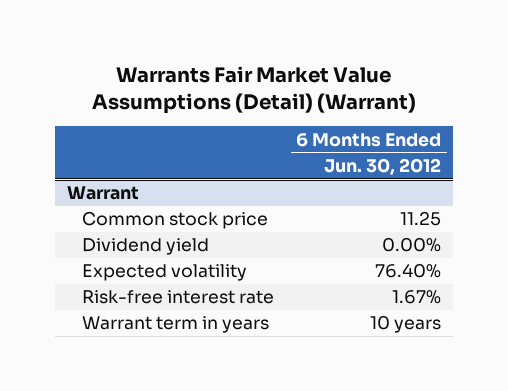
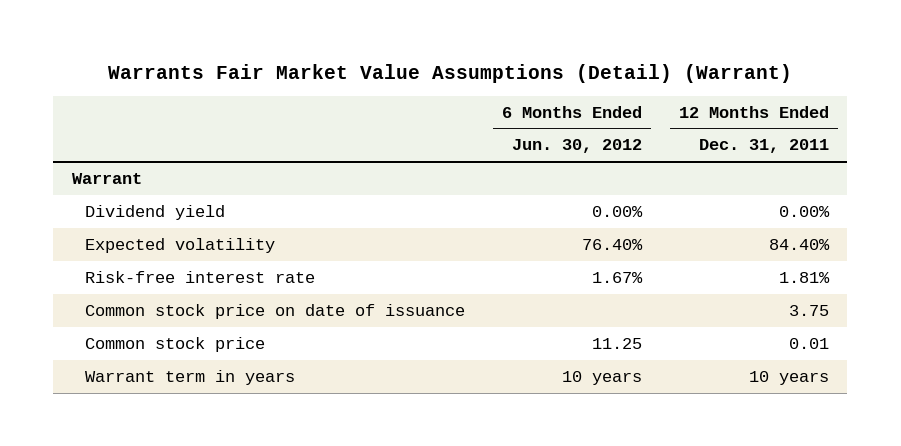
- | 6 Months Ended Jun. 30, 2012
+ | 6 Months Ended Jun. 30, 2012 | 12 Months Ended Dec. 31, 2011
@ Warrant
+ Common stock price on date of issuance | | 3.75
moved down: Common stock price | 11.25 | 0.01

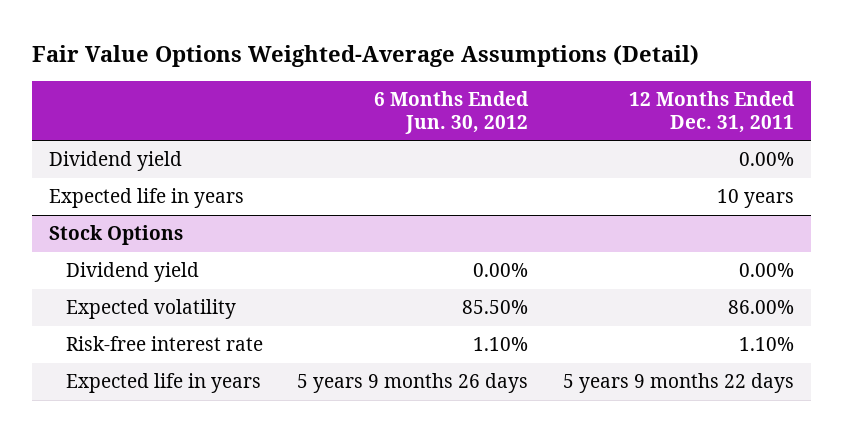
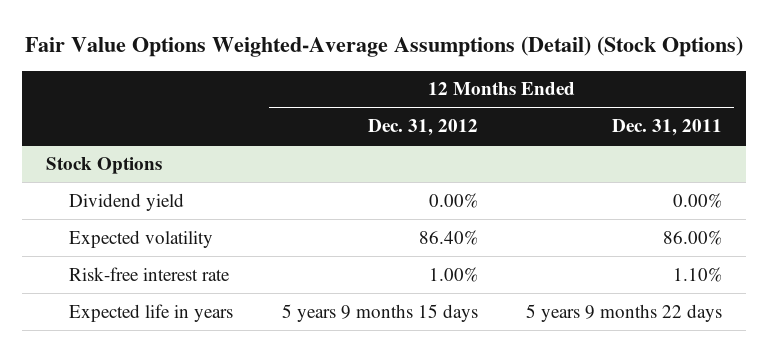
- Fair Value Options Weighted-Average Assumptions (Detail)
+ Fair Value Options Weighted-Average Assumptions (Detail) (Stock Options)
- | 6 Months Ended Jun. 30, 2012 | 12 Months Ended Dec. 31, 2011
+ | 12 Months Ended Dec. 31, 2012 | 12 Months Ended Dec. 31, 2011
- Dividend yield | | 0.00%
- Expected life in years | | 10 years

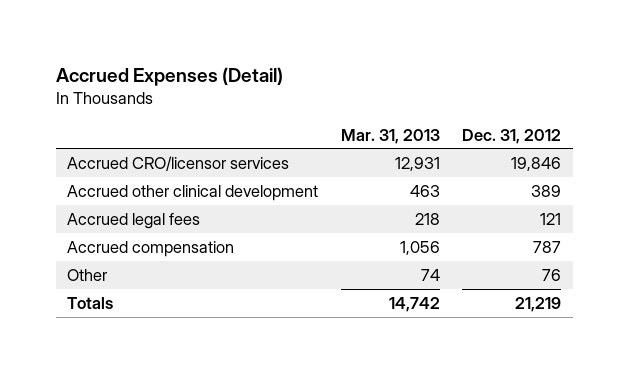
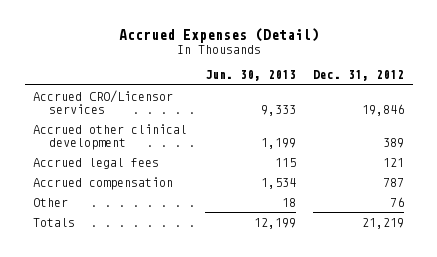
- | Mar. 31, 2013 | Dec. 31, 2012
+ | Jun. 30, 2013 | Dec. 31, 2012
- Accrued CRO/licensor services | 12,931 | 19,846
+ Accrued CRO/Licensor services | 9,333 | 19,846

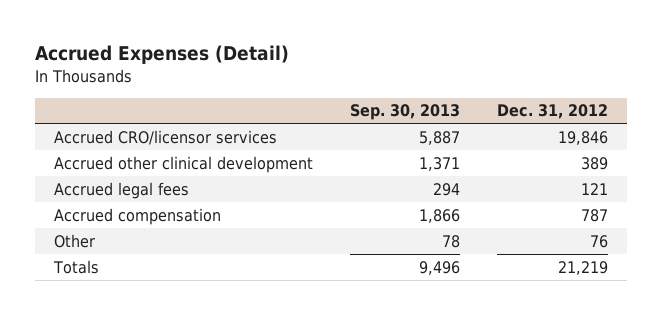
- | Jun. 30, 2013 | Dec. 31, 2012
+ | Sep. 30, 2013 | Dec. 31, 2012
- Accrued CRO/Licensor services | 9,333 | 19,846
+ Accrued CRO/licensor services | 5,887 | 19,846

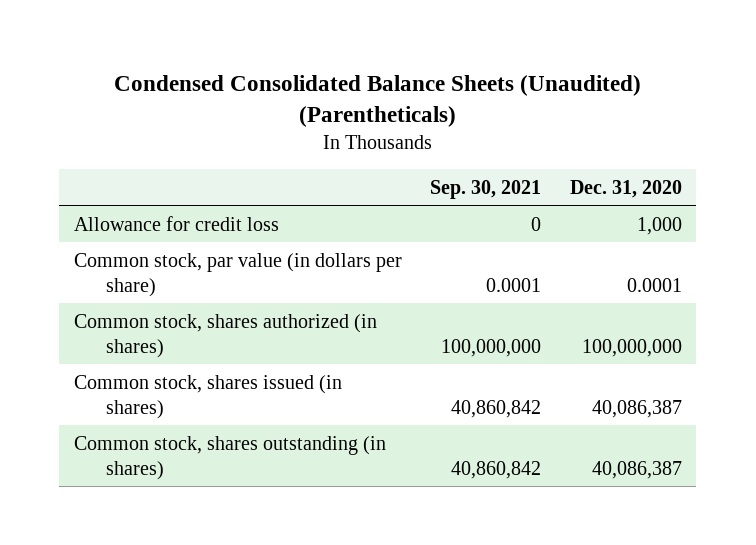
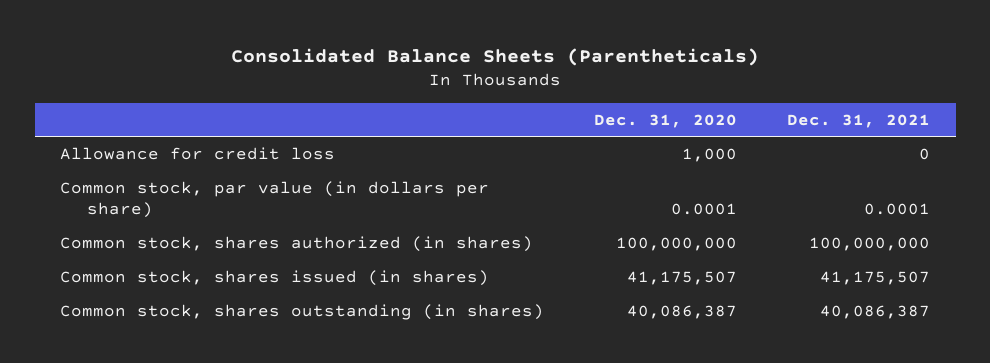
- Condensed Consolidated Balance Sheets (Unaudited) (Parentheticals)
+ Consolidated Balance Sheets (Parentheticals)
- | Sep. 30, 2021 | Dec. 31, 2020
+ | Dec. 31, 2020 | Dec. 31, 2021
- Common stock, shares issued (in shares) | 40,860,842 | 40,086,387
+ Common stock, shares issued (in shares) | 41,175,507 | 41,175,507

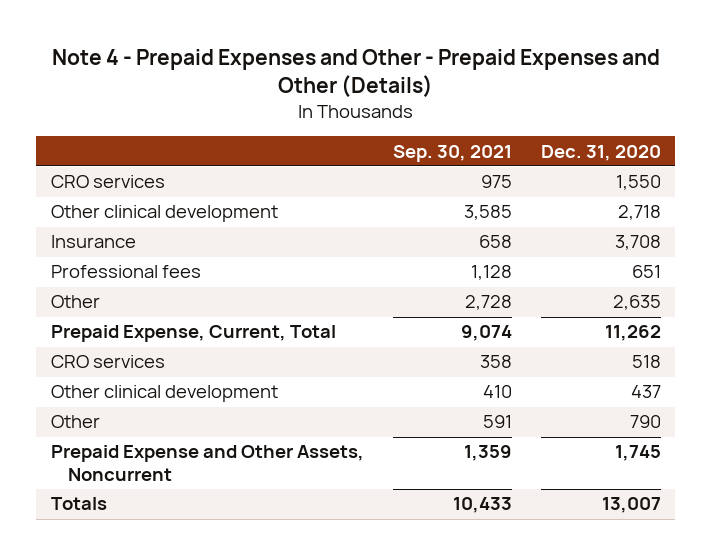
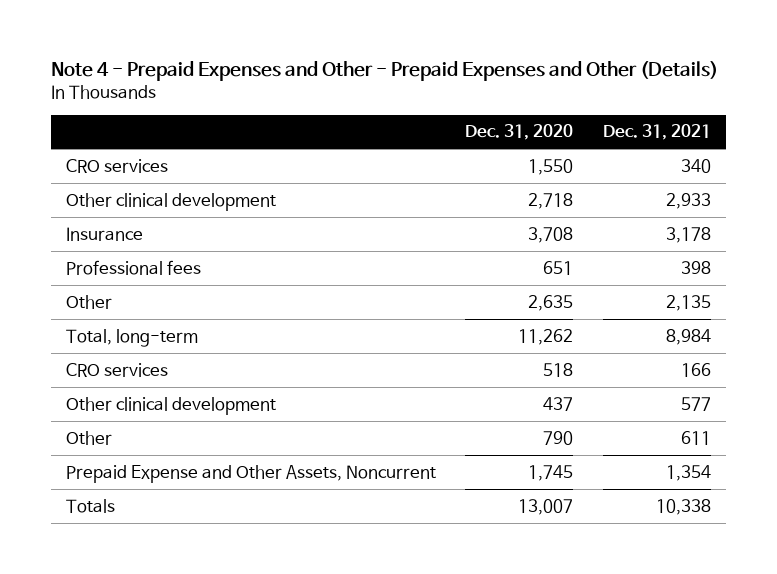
- | Sep. 30, 2021 | Dec. 31, 2020
+ | Dec. 31, 2020 | Dec. 31, 2021
- Prepaid Expense, Current, Total | 9,074 | 11,262
+ Total, long-term | 11,262 | 8,984

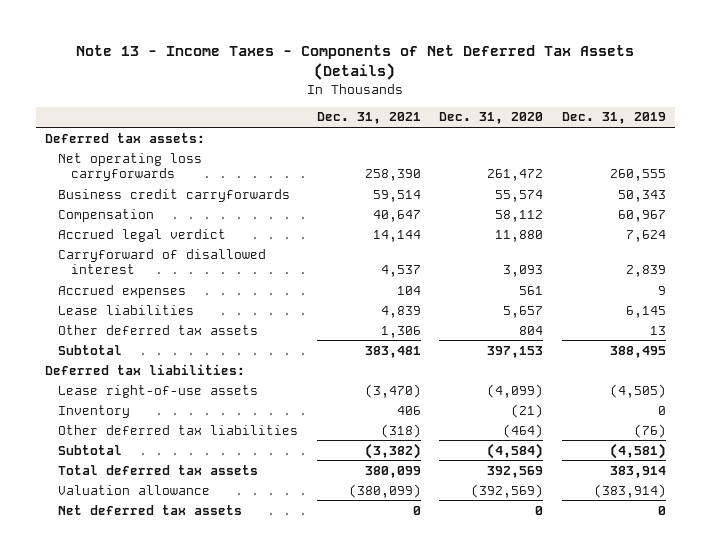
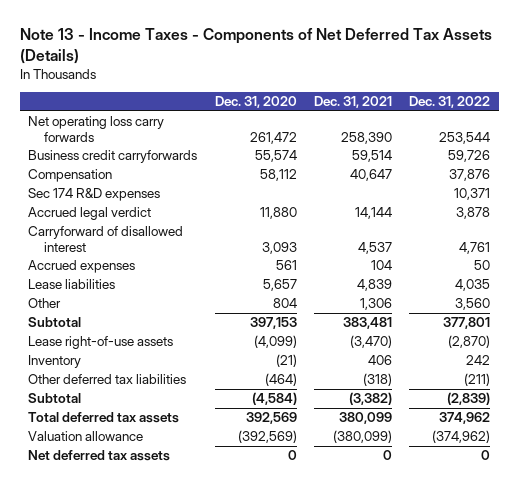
- | Dec. 31, 2021 | Dec. 31, 2020 | Dec. 31, 2019
+ | Dec. 31, 2020 | Dec. 31, 2021 | Dec. 31, 2022
- Deferred tax assets:
- Net operating loss carryforwards | 258,390 | 261,472 | 260,555
+ Net operating loss carry forwards | 261,472 | 258,390 | 253,544
+ Sec 174 R&D expenses | | | 10,371
- Other deferred tax assets | 1,306 | 804 | 13
+ Other | 804 | 1,306 | 3,560
- Deferred tax liabilities:

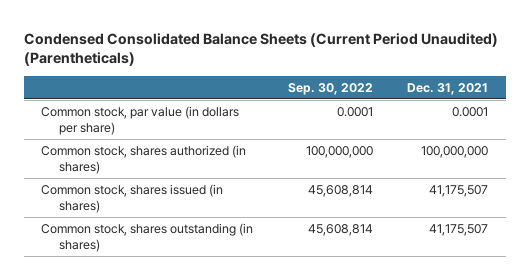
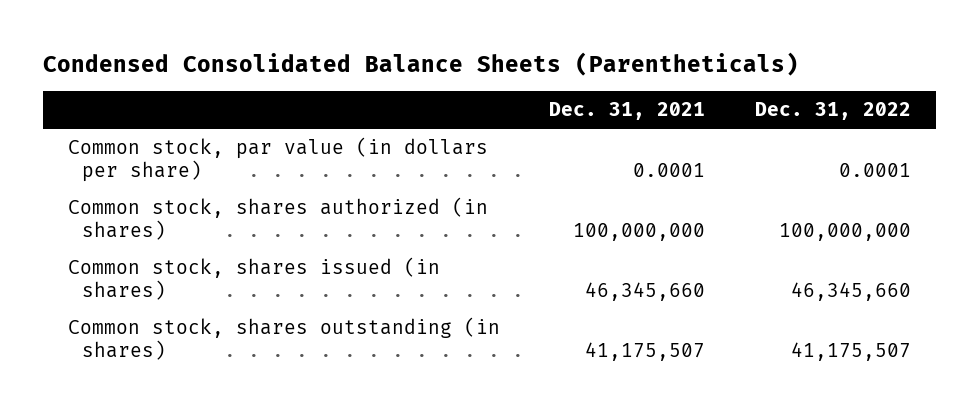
- Condensed Consolidated Balance Sheets (Current Period Unaudited) (Parentheticals)
+ Condensed Consolidated Balance Sheets (Parentheticals)
- | Sep. 30, 2022 | Dec. 31, 2021
+ | Dec. 31, 2021 | Dec. 31, 2022
- Common stock, shares issued (in shares) | 45,608,814 | 41,175,507
+ Common stock, shares issued (in shares) | 46,345,660 | 46,345,660

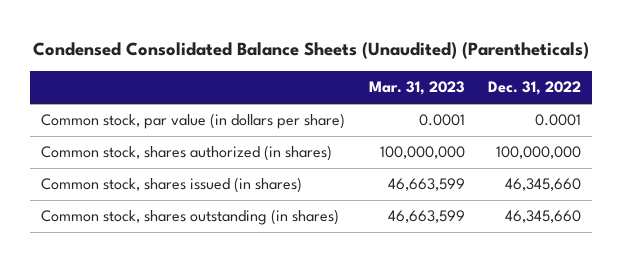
- Condensed Consolidated Balance Sheets (Parentheticals)
+ Condensed Consolidated Balance Sheets (Unaudited) (Parentheticals)
- | Dec. 31, 2021 | Dec. 31, 2022
+ | Mar. 31, 2023 | Dec. 31, 2022
- Common stock, shares outstanding (in shares) | 41,175,507 | 41,175,507
+ Common stock, shares outstanding (in shares) | 46,663,599 | 46,345,660

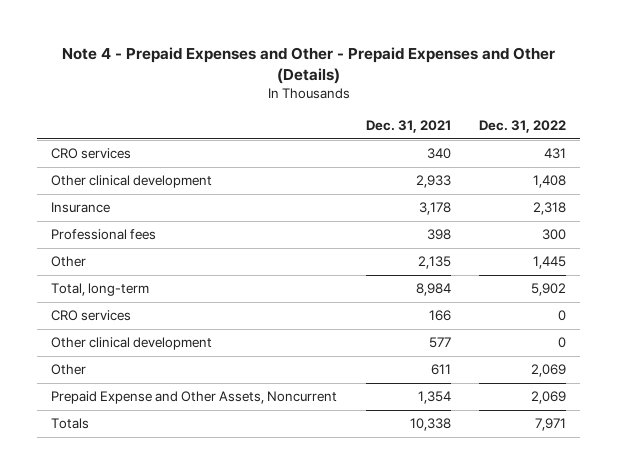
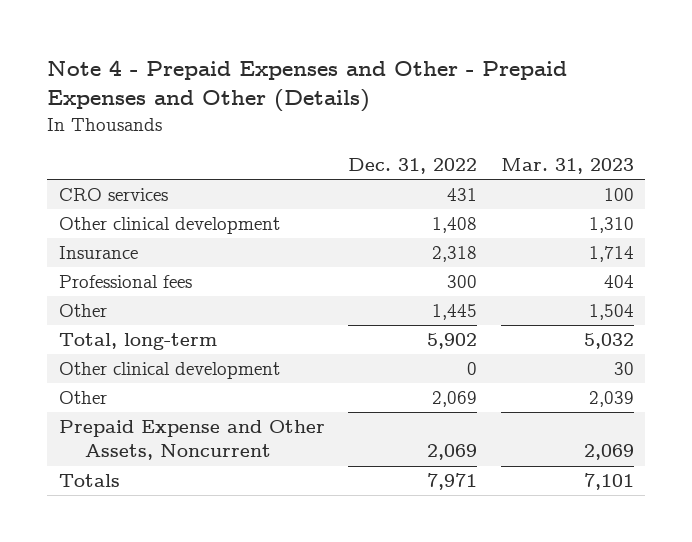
- | Dec. 31, 2021 | Dec. 31, 2022
+ | Dec. 31, 2022 | Mar. 31, 2023
- CRO services | 166 | 0

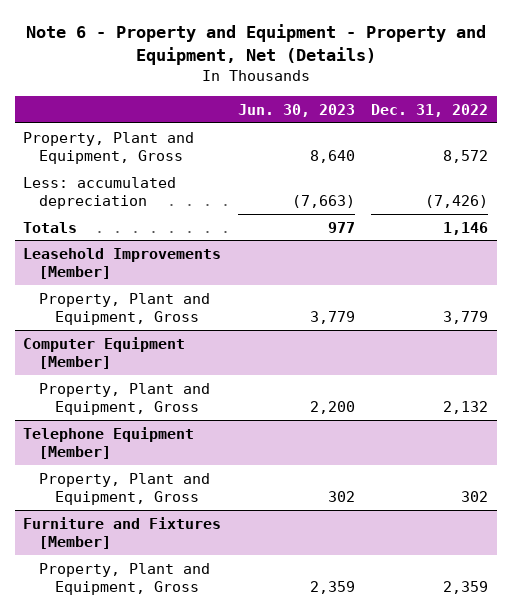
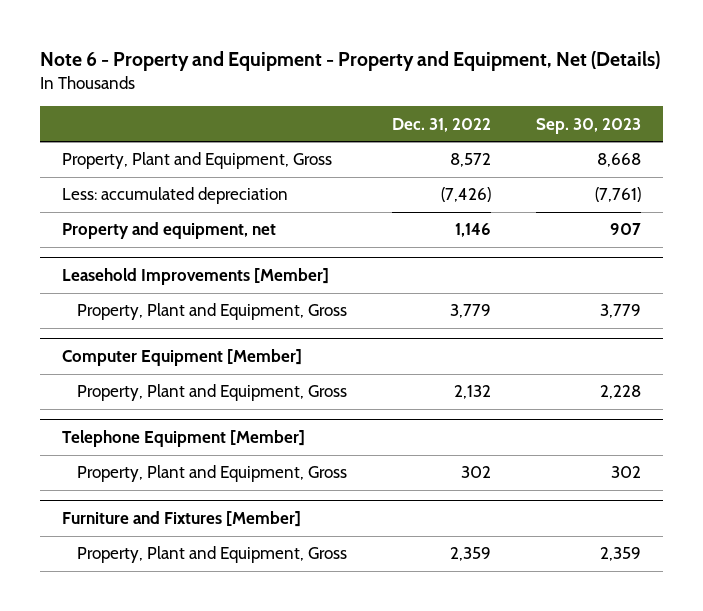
- | Jun. 30, 2023 | Dec. 31, 2022
+ | Dec. 31, 2022 | Sep. 30, 2023
- Totals | 977 | 1,146
+ Property and equipment, net | 1,146 | 907

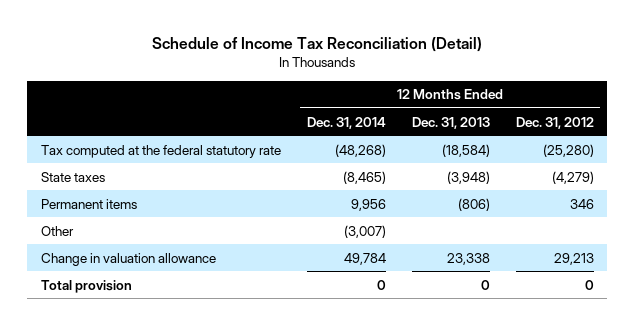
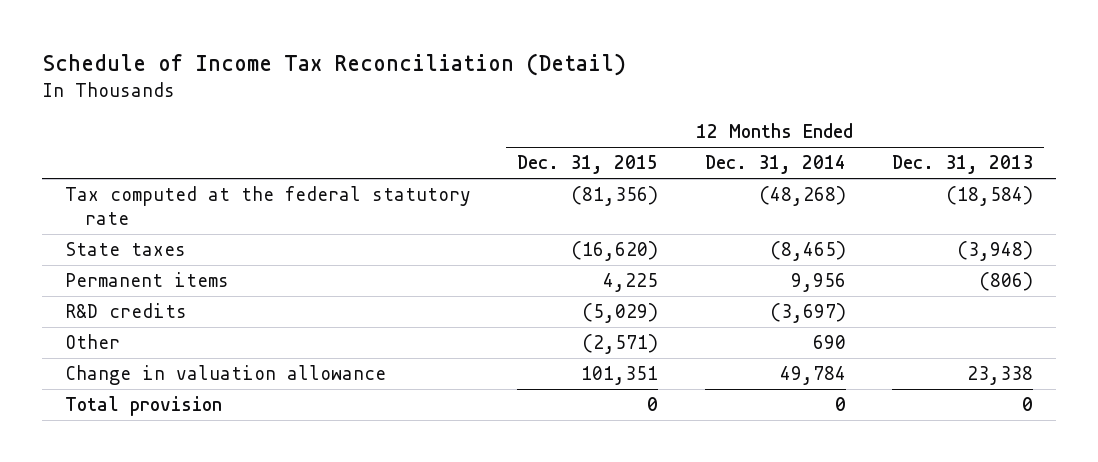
- | 12 Months Ended Dec. 31, 2014 | 12 Months Ended Dec. 31, 2013 | 12 Months Ended Dec. 31, 2012
+ | 12 Months Ended Dec. 31, 2015 | 12 Months Ended Dec. 31, 2014 | 12 Months Ended Dec. 31, 2013
- Other | (3,007) | |
+ R&D credits | (5,029) | (3,697) |
+ Other | (2,571) | 690 |

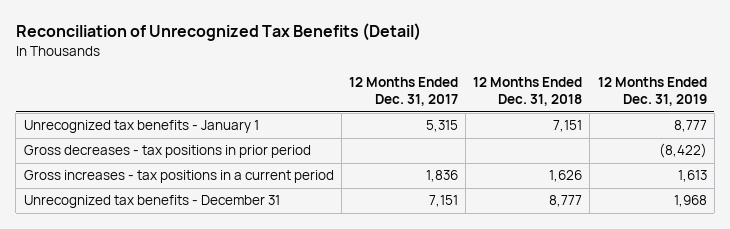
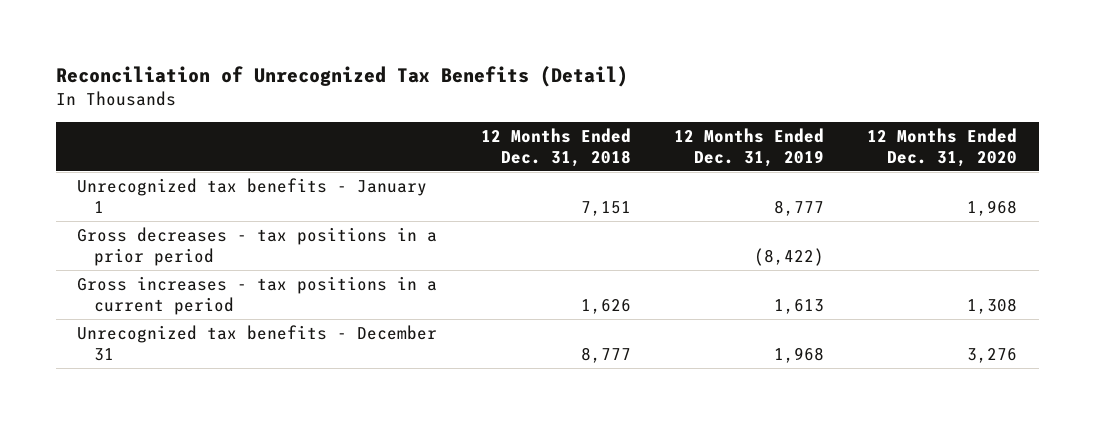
- | 12 Months Ended Dec. 31, 2017 | 12 Months Ended Dec. 31, 2018 | 12 Months Ended Dec. 31, 2019
+ | 12 Months Ended Dec. 31, 2018 | 12 Months Ended Dec. 31, 2019 | 12 Months Ended Dec. 31, 2020
- Gross decreases - tax positions in prior period | | | (8,422)
+ Gross decreases - tax positions in a prior period | | (8,422) |

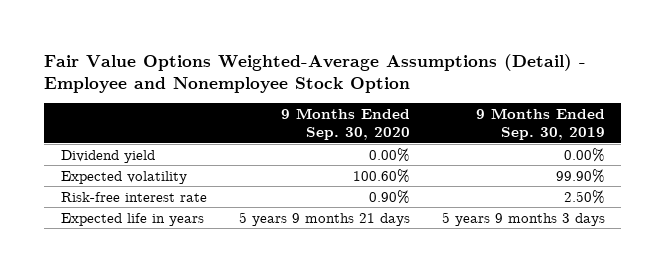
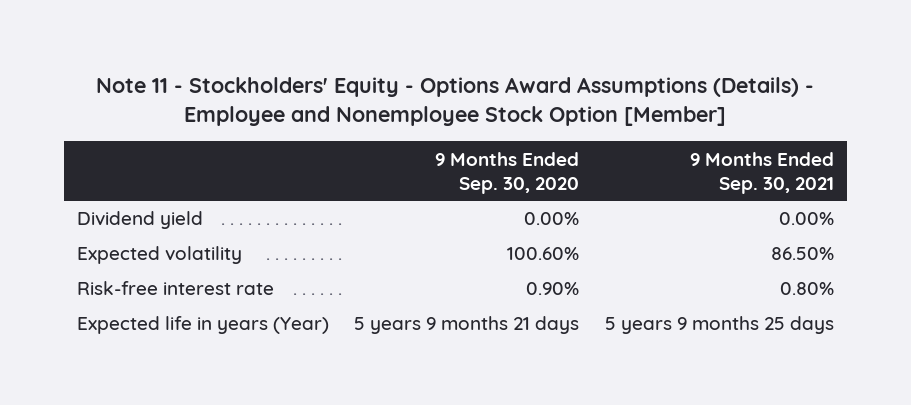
- Fair Value Options Weighted-Average Assumptions (Detail) - Employee and Nonemployee Stock Option
+ Note 11 - Stockholders' Equity - Options Award Assumptions (Details) - Employee and Nonemployee Stock Option [Member]
- | 9 Months Ended Sep. 30, 2020 | 9 Months Ended Sep. 30, 2019
+ | 9 Months Ended Sep. 30, 2020 | 9 Months Ended Sep. 30, 2021
- Expected life in years | 5 years 9 months 21 days | 5 years 9 months 3 days
+ Expected life in years (Year) | 5 years 9 months 21 days | 5 years 9 months 25 days

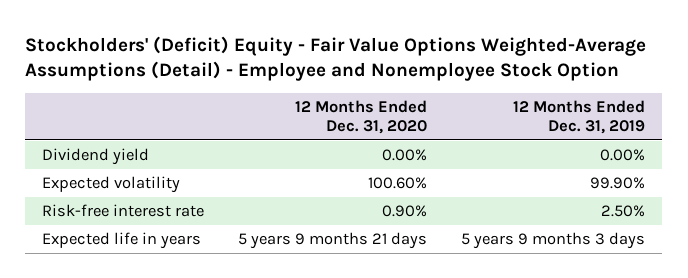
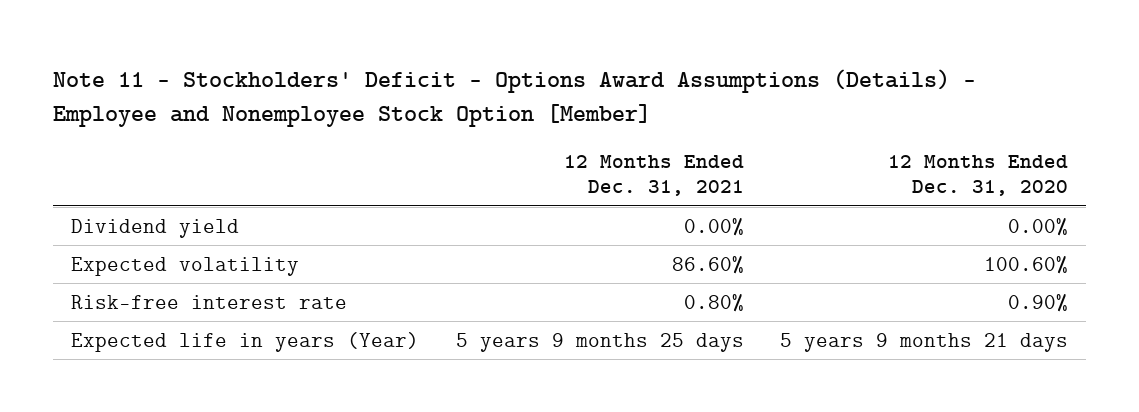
- Stockholders' (Deficit) Equity - Fair Value Options Weighted-Average Assumptions (Detail) - Employee and Nonemployee Stock Option
+ Note 11 - Stockholders' Deficit - Options Award Assumptions (Details) - Employee and Nonemployee Stock Option [Member]
- | 12 Months Ended Dec. 31, 2020 | 12 Months Ended Dec. 31, 2019
+ | 12 Months Ended Dec. 31, 2021 | 12 Months Ended Dec. 31, 2020
- Expected life in years | 5 years 9 months 21 days | 5 years 9 months 3 days
+ Expected life in years (Year) | 5 years 9 months 25 days | 5 years 9 months 21 days

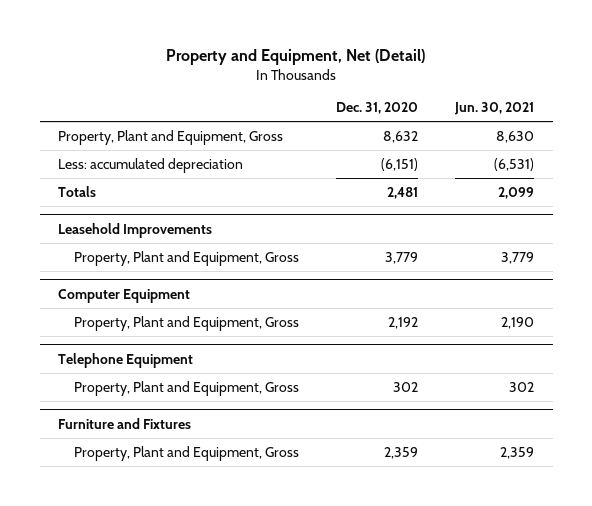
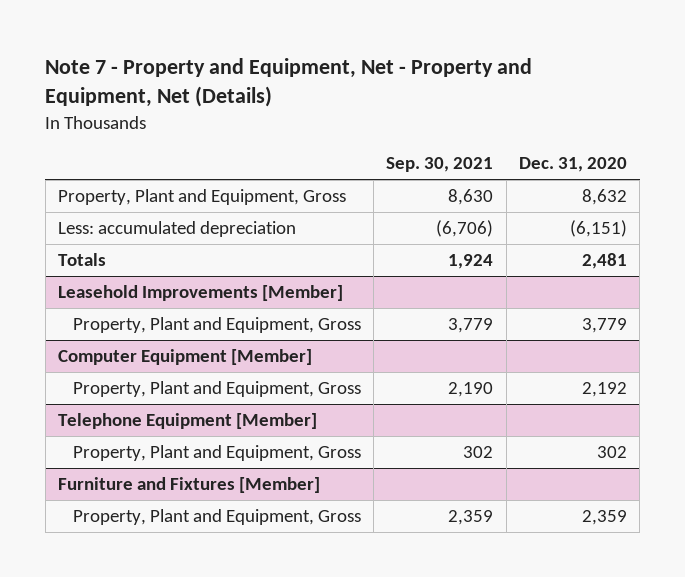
- Property and Equipment, Net (Detail)
+ Note 7 - Property and Equipment, Net - Property and Equipment, Net (Details)
- | Dec. 31, 2020 | Jun. 30, 2021
+ | Sep. 30, 2021 | Dec. 31, 2020
- Leasehold Improvements
+ Leasehold Improvements [Member]
- Computer Equipment
+ Computer Equipment [Member]
- Telephone Equipment
+ Telephone Equipment [Member]
- Furniture and Fixtures
+ Furniture and Fixtures [Member]

